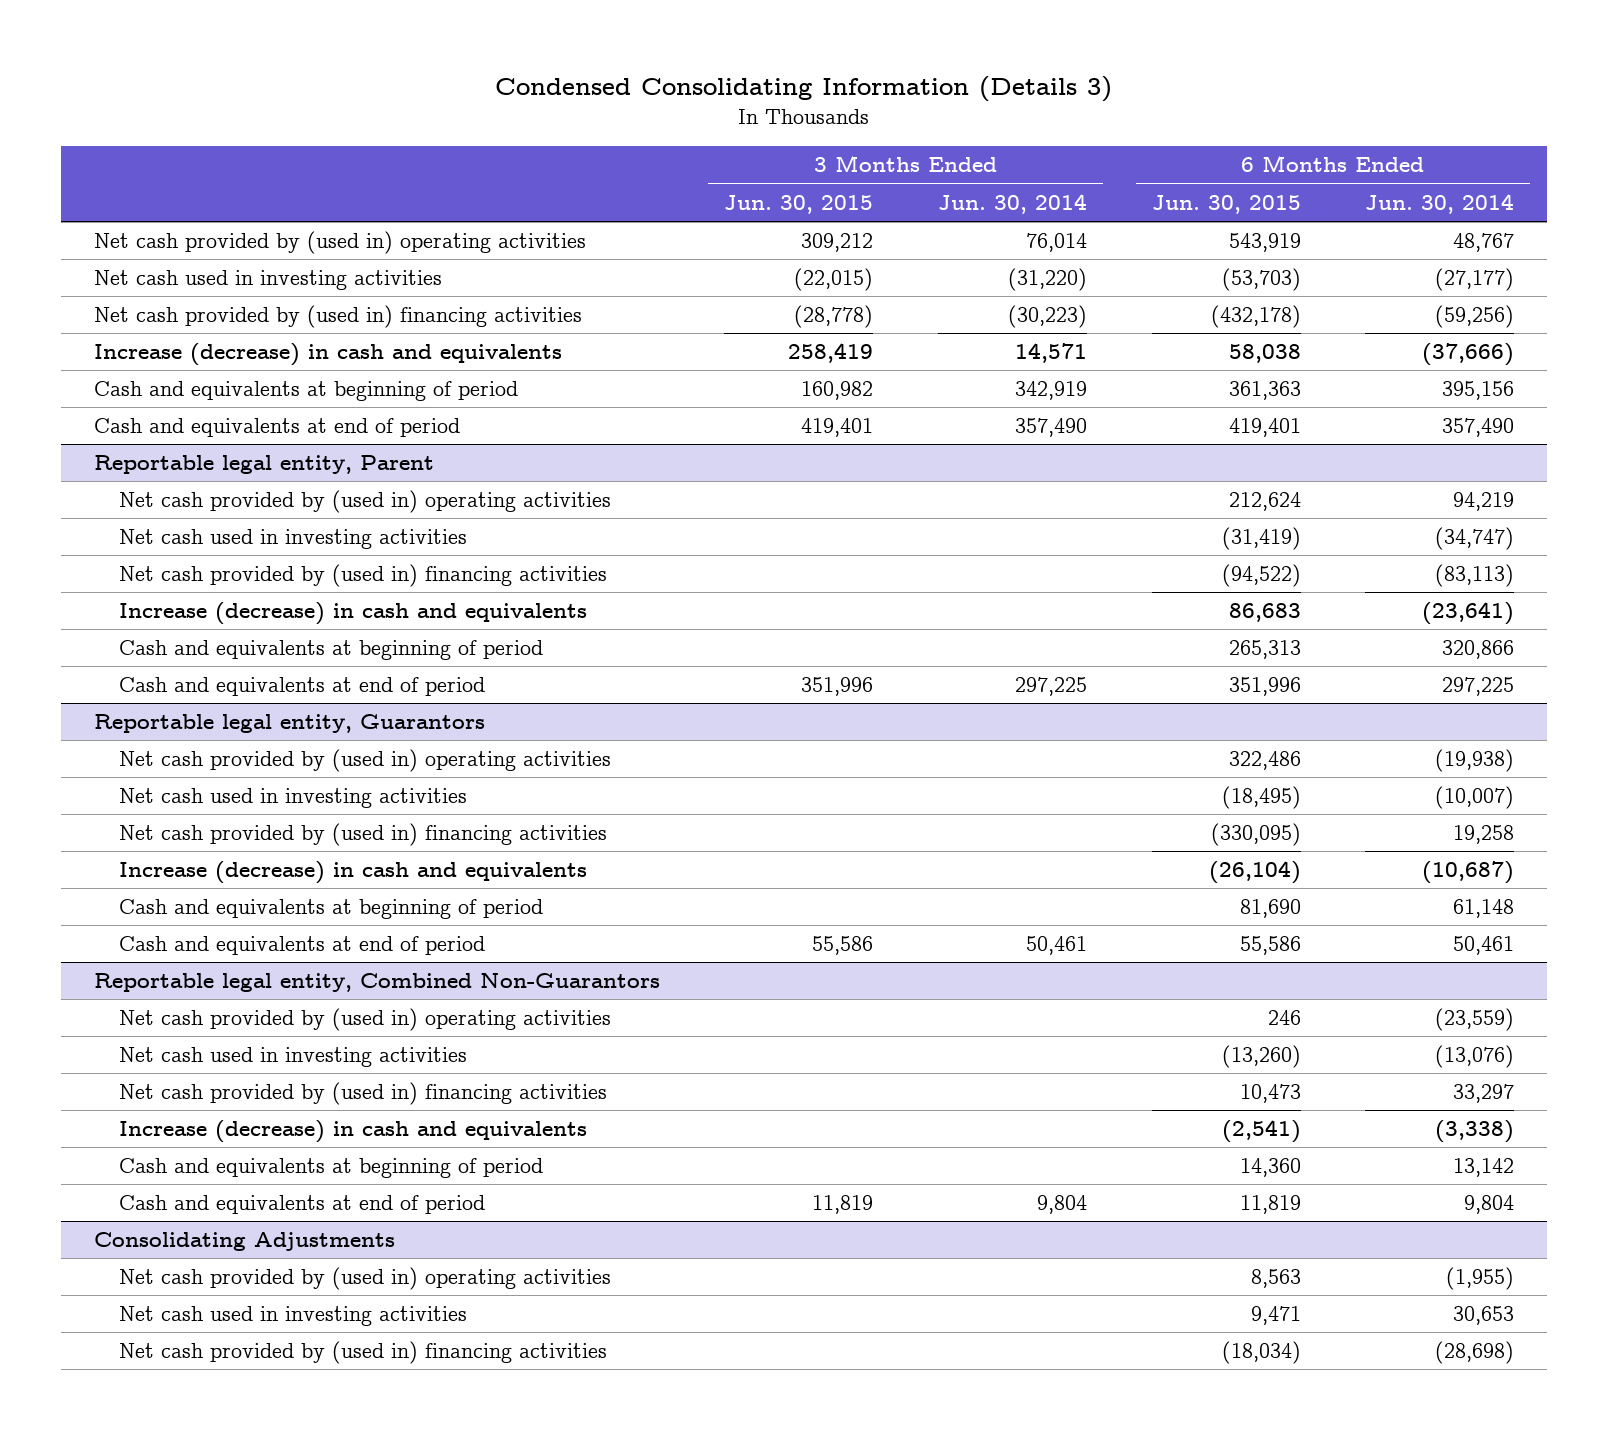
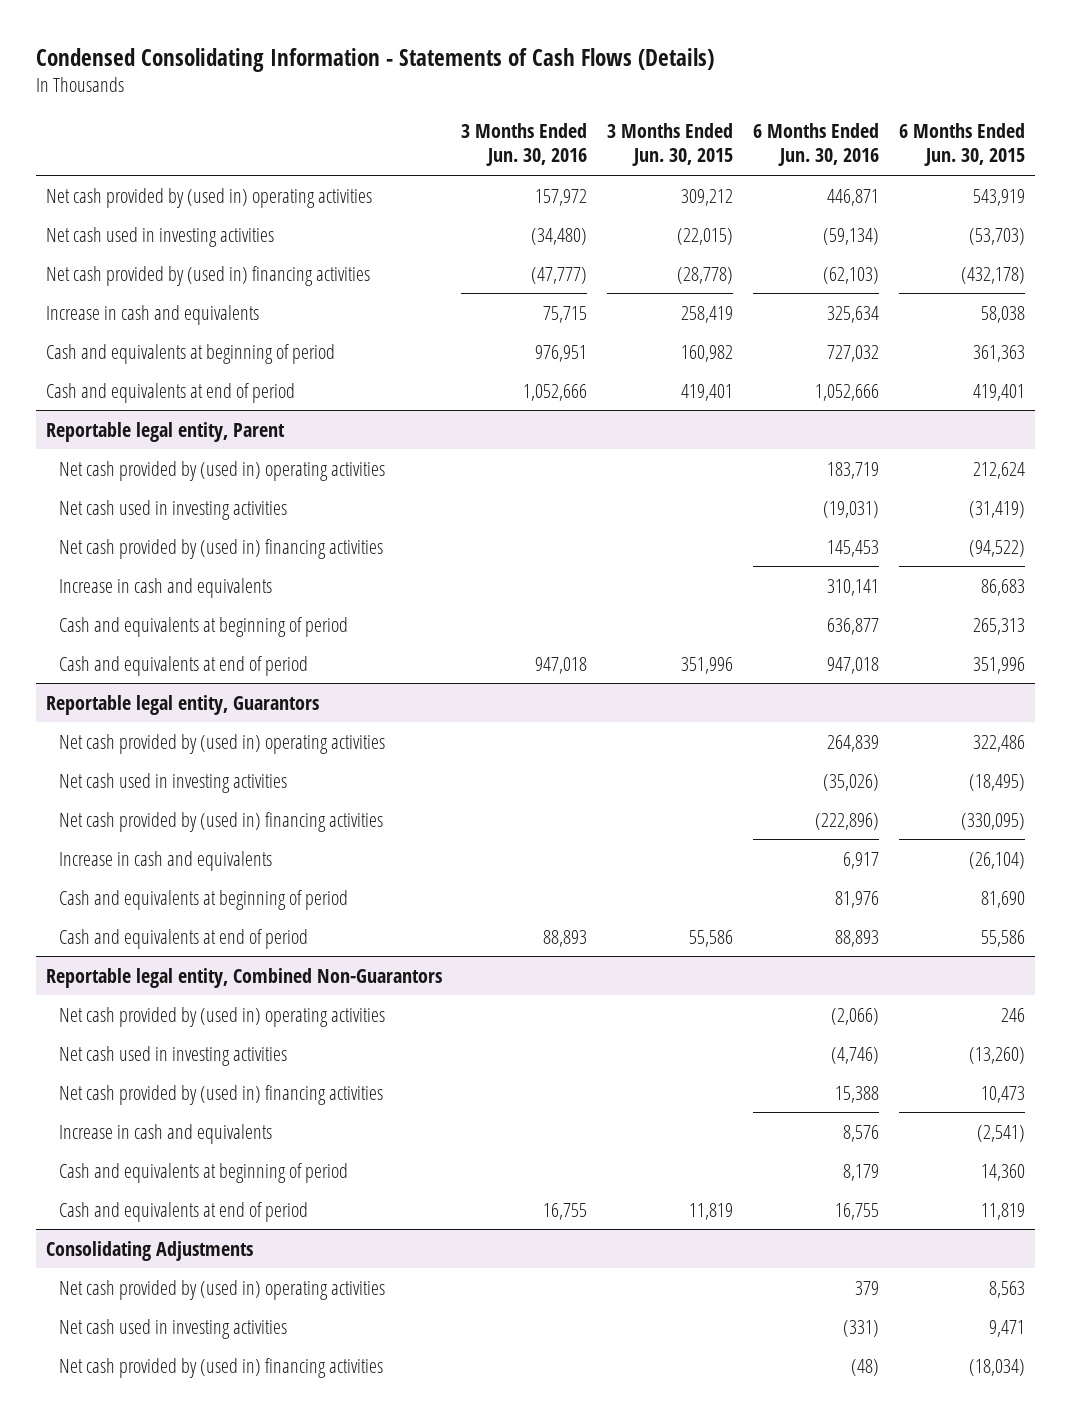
- Condensed Consolidating Information (Details 3)
+ Condensed Consolidating Information - Statements of Cash Flows (Details)
- | 3 Months Ended Jun. 30, 2015 | 3 Months Ended Jun. 30, 2014 | 6 Months Ended Jun. 30, 2015 | 6 Months Ended Jun. 30, 2014
+ | 3 Months Ended Jun. 30, 2016 | 3 Months Ended Jun. 30, 2015 | 6 Months Ended Jun. 30, 2016 | 6 Months Ended Jun. 30, 2015
- Increase (decrease) in cash and equivalents | 258,419 | 14,571 | 58,038 | (37,666)
+ Increase in cash and equivalents | 75,715 | 258,419 | 325,634 | 58,038
@ Reportable legal entity, Parent
- Increase (decrease) in cash and equivalents | | | 86,683 | (23,641)
+ Increase in cash and equivalents | | | 310,141 | 86,683
@ Reportable legal entity, Guarantors
- Increase (decrease) in cash and equivalents | | | (26,104) | (10,687)
+ Increase in cash and equivalents | | | 6,917 | (26,104)
@ Reportable legal entity, Combined Non-Guarantors
- Increase (decrease) in cash and equivalents | | | (2,541) | (3,338)
+ Increase in cash and equivalents | | | 8,576 | (2,541)

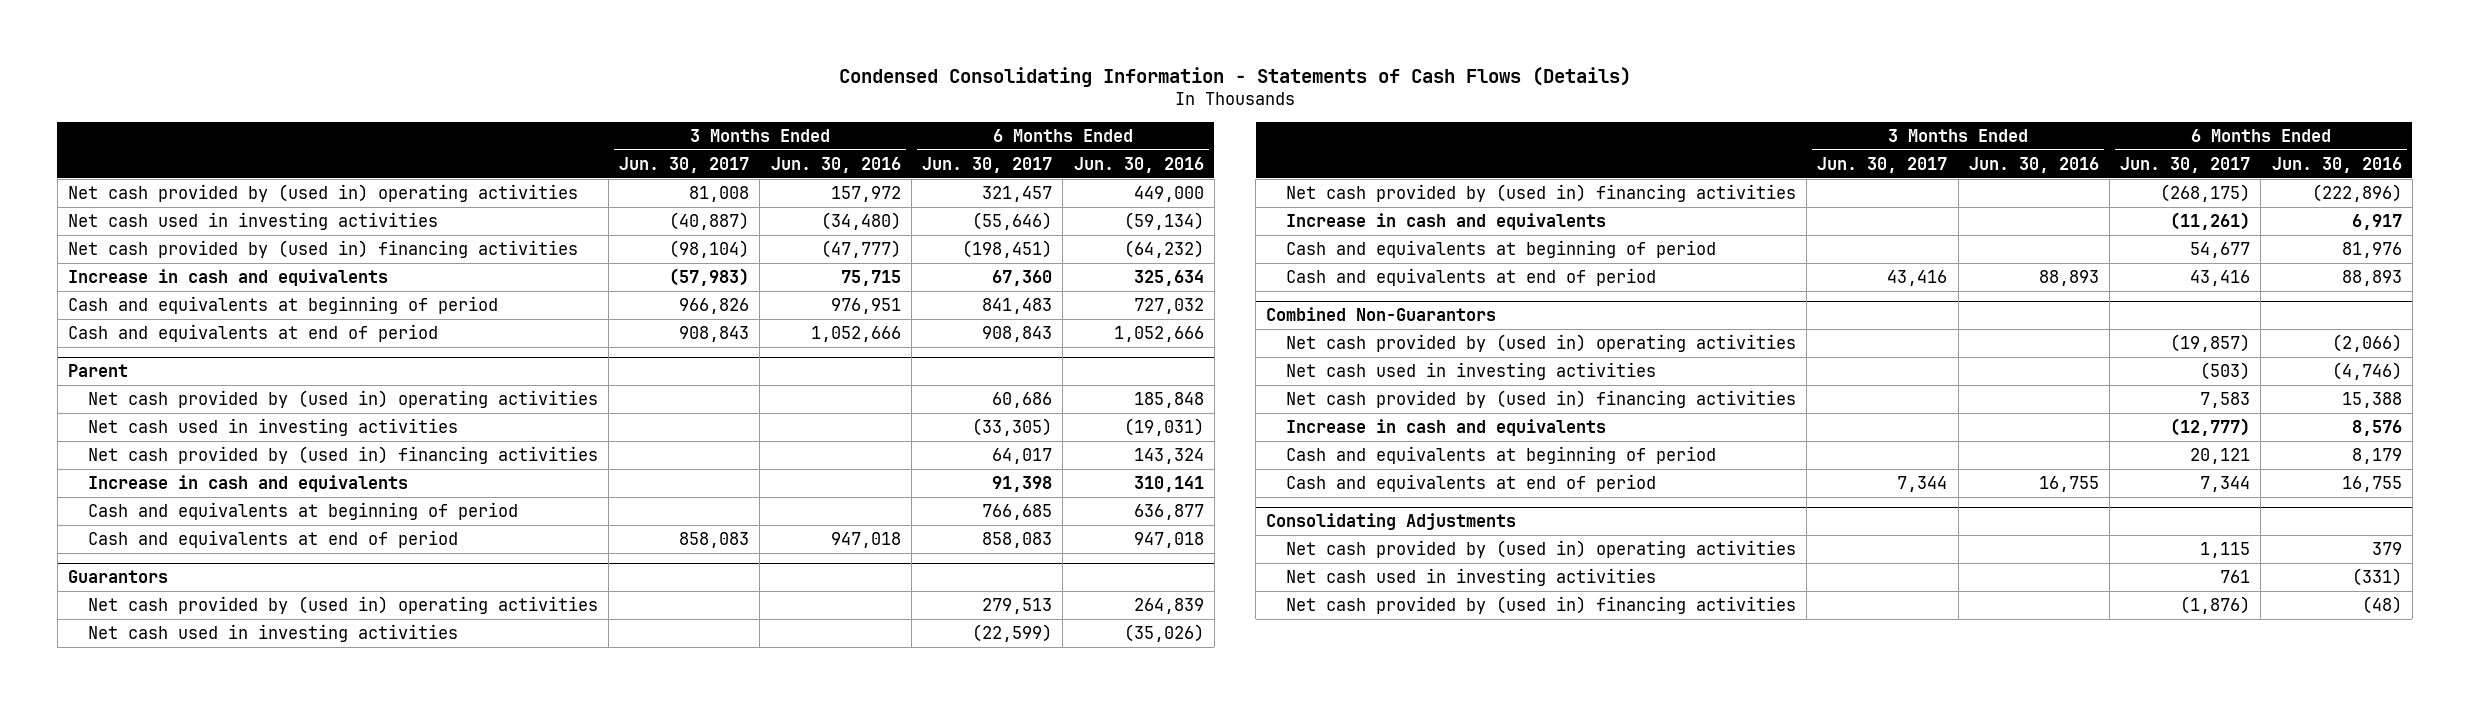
- | 3 Months Ended Jun. 30, 2016 | 3 Months Ended Jun. 30, 2015 | 6 Months Ended Jun. 30, 2016 | 6 Months Ended Jun. 30, 2015
+ | 3 Months Ended Jun. 30, 2017 | 3 Months Ended Jun. 30, 2016 | 6 Months Ended Jun. 30, 2017 | 6 Months Ended Jun. 30, 2016
- Net cash provided by (used in) operating activities | 157,972 | 309,212 | 446,871 | 543,919
+ Net cash provided by (used in) operating activities | 81,008 | 157,972 | 321,457 | 449,000
- Net cash provided by (used in) financing activities | (47,777) | (28,778) | (62,103) | (432,178)
+ Net cash provided by (used in) financing activities | (98,104) | (47,777) | (198,451) | (64,232)
- Reportable legal entity, Parent
- Net cash provided by (used in) operating activities | | | 183,719 | 212,624
+ Parent
+ Net cash provided by (used in) operating activities | | | 60,686 | 185,848
- Net cash provided by (used in) financing activities | | | 145,453 | (94,522)
+ Net cash provided by (used in) financing activities | | | 64,017 | 143,324
- Reportable legal entity, Guarantors
+ Guarantors
- Reportable legal entity, Combined Non-Guarantors
+ Combined Non-Guarantors

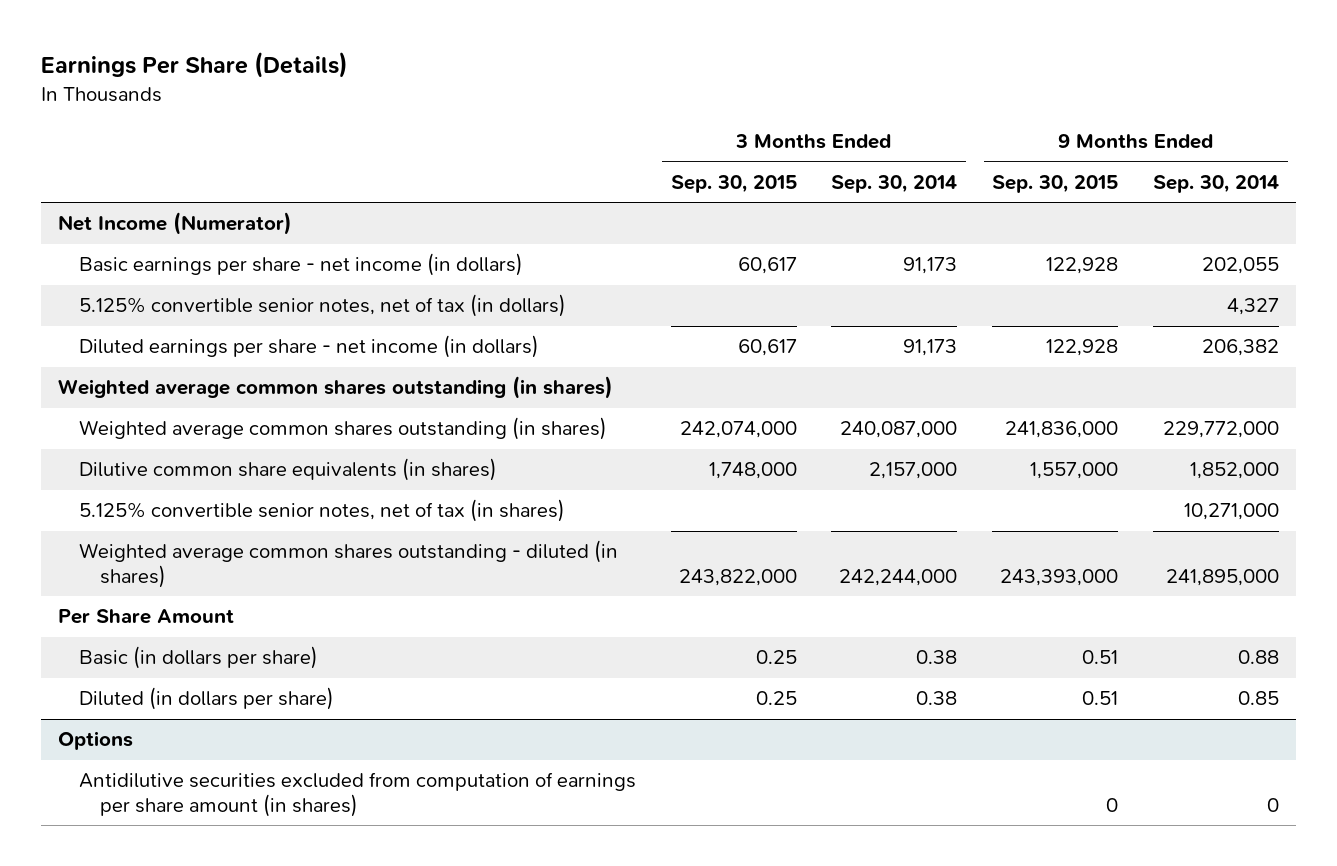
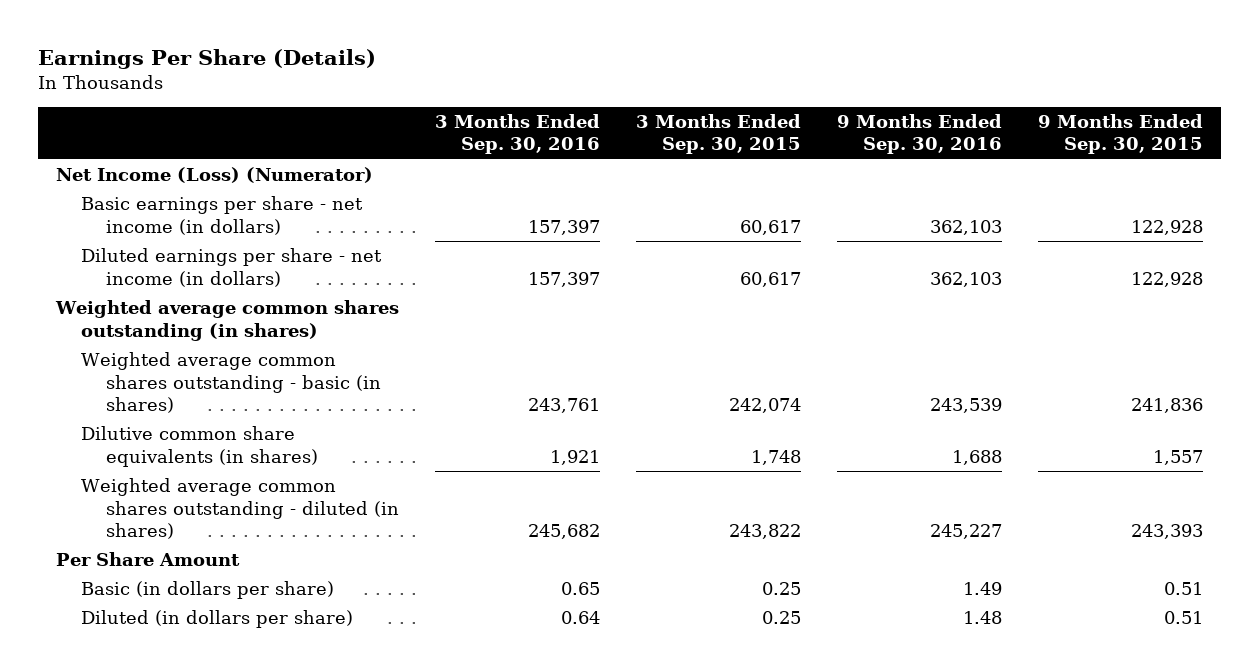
- | 3 Months Ended Sep. 30, 2015 | 3 Months Ended Sep. 30, 2014 | 9 Months Ended Sep. 30, 2015 | 9 Months Ended Sep. 30, 2014
+ | 3 Months Ended Sep. 30, 2016 | 3 Months Ended Sep. 30, 2015 | 9 Months Ended Sep. 30, 2016 | 9 Months Ended Sep. 30, 2015
- Net Income (Numerator)
+ Net Income (Loss) (Numerator)
- 5.125% convertible senior notes, net of tax (in dollars) | | | | 4,327
- Weighted average common shares outstanding (in shares) | 242,074,000 | 240,087,000 | 241,836,000 | 229,772,000
- Dilutive common share equivalents (in shares) | 1,748,000 | 2,157,000 | 1,557,000 | 1,852,000
- 5.125% convertible senior notes, net of tax (in shares) | | | | 10,271,000
- Weighted average common shares outstanding - diluted (in shares) | 243,822,000 | 242,244,000 | 243,393,000 | 241,895,000
+ Weighted average common shares outstanding - basic (in shares) | 243,761 | 242,074 | 243,539 | 241,836
+ Dilutive common share equivalents (in shares) | 1,921 | 1,748 | 1,688 | 1,557
+ Weighted average common shares outstanding - diluted (in shares) | 245,682 | 243,822 | 245,227 | 243,393
- Options
- Antidilutive securities excluded from computation of earnings per share amount (in shares) | | | 0 | 0

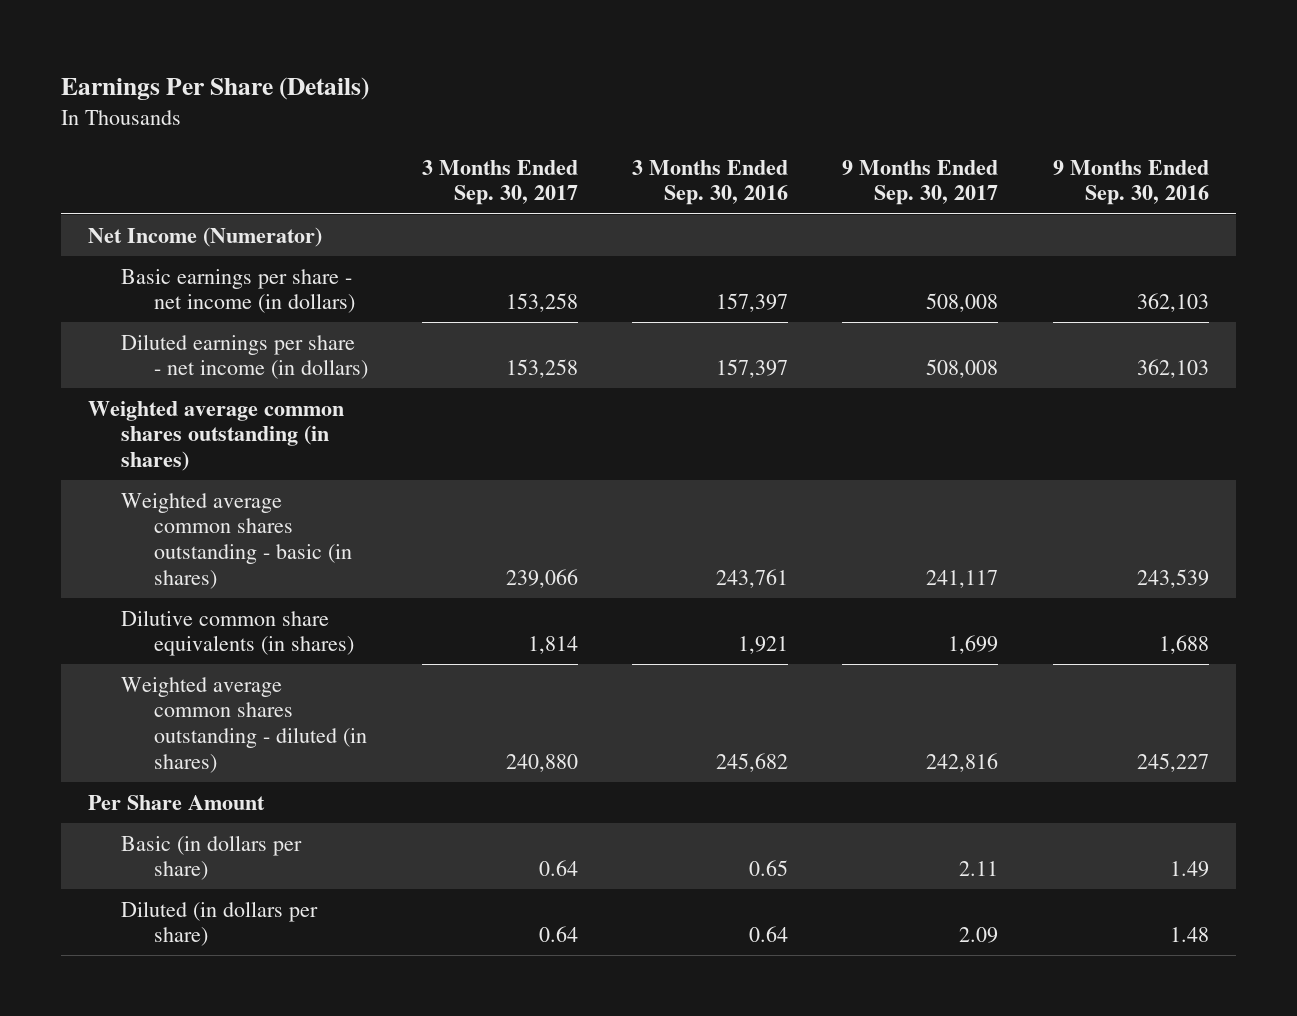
- | 3 Months Ended Sep. 30, 2016 | 3 Months Ended Sep. 30, 2015 | 9 Months Ended Sep. 30, 2016 | 9 Months Ended Sep. 30, 2015
+ | 3 Months Ended Sep. 30, 2017 | 3 Months Ended Sep. 30, 2016 | 9 Months Ended Sep. 30, 2017 | 9 Months Ended Sep. 30, 2016
- Net Income (Loss) (Numerator)
+ Net Income (Numerator)

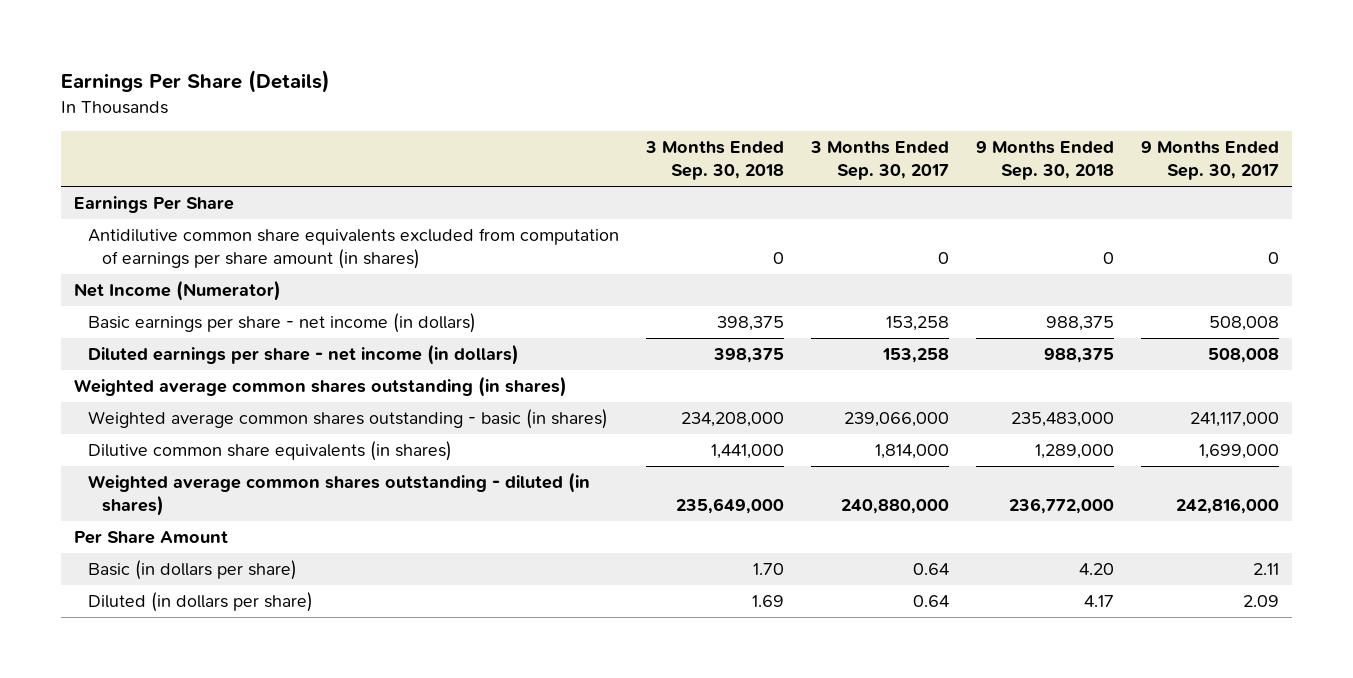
- | 3 Months Ended Sep. 30, 2017 | 3 Months Ended Sep. 30, 2016 | 9 Months Ended Sep. 30, 2017 | 9 Months Ended Sep. 30, 2016
+ | 3 Months Ended Sep. 30, 2018 | 3 Months Ended Sep. 30, 2017 | 9 Months Ended Sep. 30, 2018 | 9 Months Ended Sep. 30, 2017
+ Earnings Per Share
+ Antidilutive common share equivalents excluded from computation of earnings per share amount (in shares) | 0 | 0 | 0 | 0
- Weighted average common shares outstanding - basic (in shares) | 239,066 | 243,761 | 241,117 | 243,539
- Dilutive common share equivalents (in shares) | 1,814 | 1,921 | 1,699 | 1,688
- Weighted average common shares outstanding - diluted (in shares) | 240,880 | 245,682 | 242,816 | 245,227
+ Weighted average common shares outstanding - basic (in shares) | 234,208,000 | 239,066,000 | 235,483,000 | 241,117,000
+ Dilutive common share equivalents (in shares) | 1,441,000 | 1,814,000 | 1,289,000 | 1,699,000
+ Weighted average common shares outstanding - diluted (in shares) | 235,649,000 | 240,880,000 | 236,772,000 | 242,816,000

